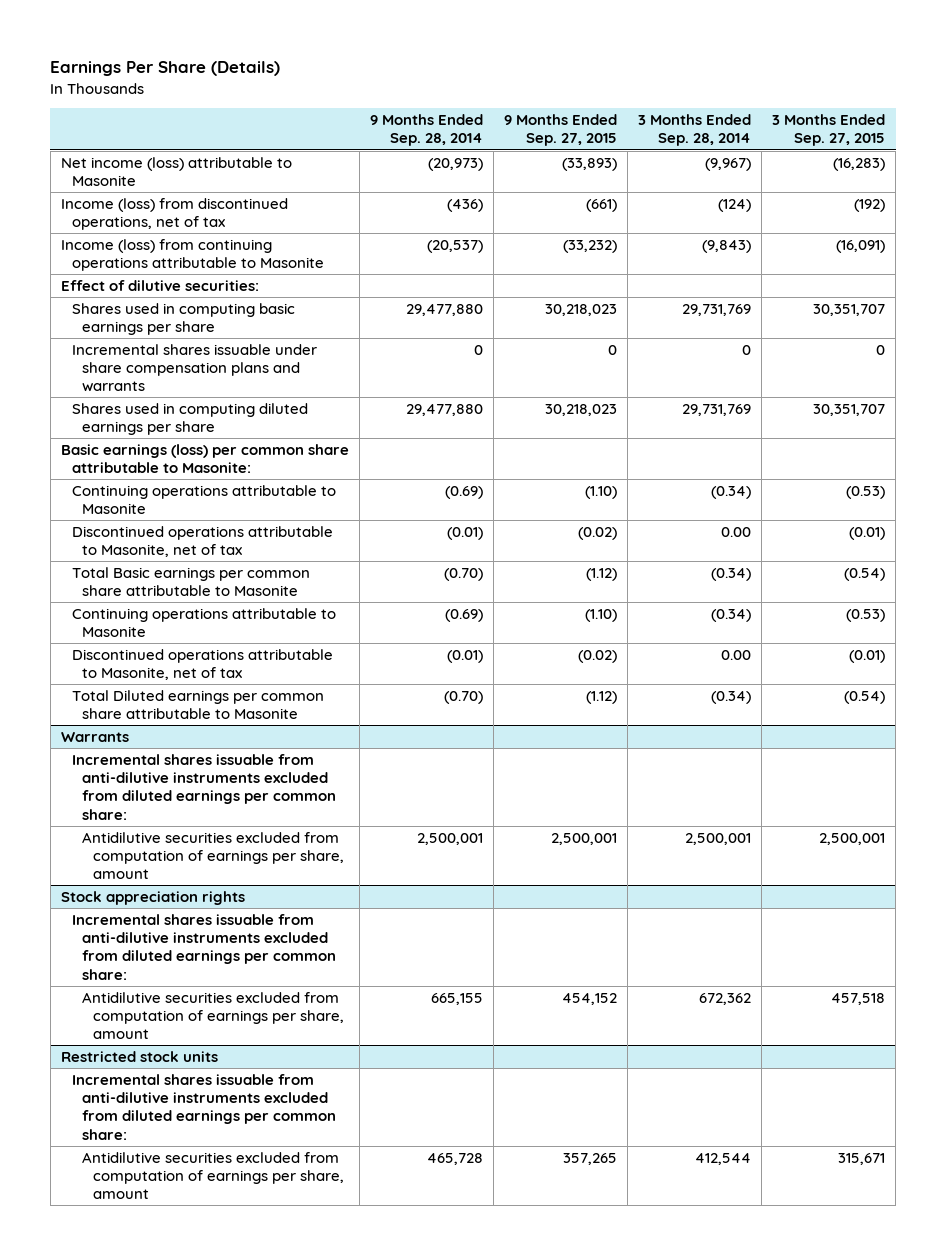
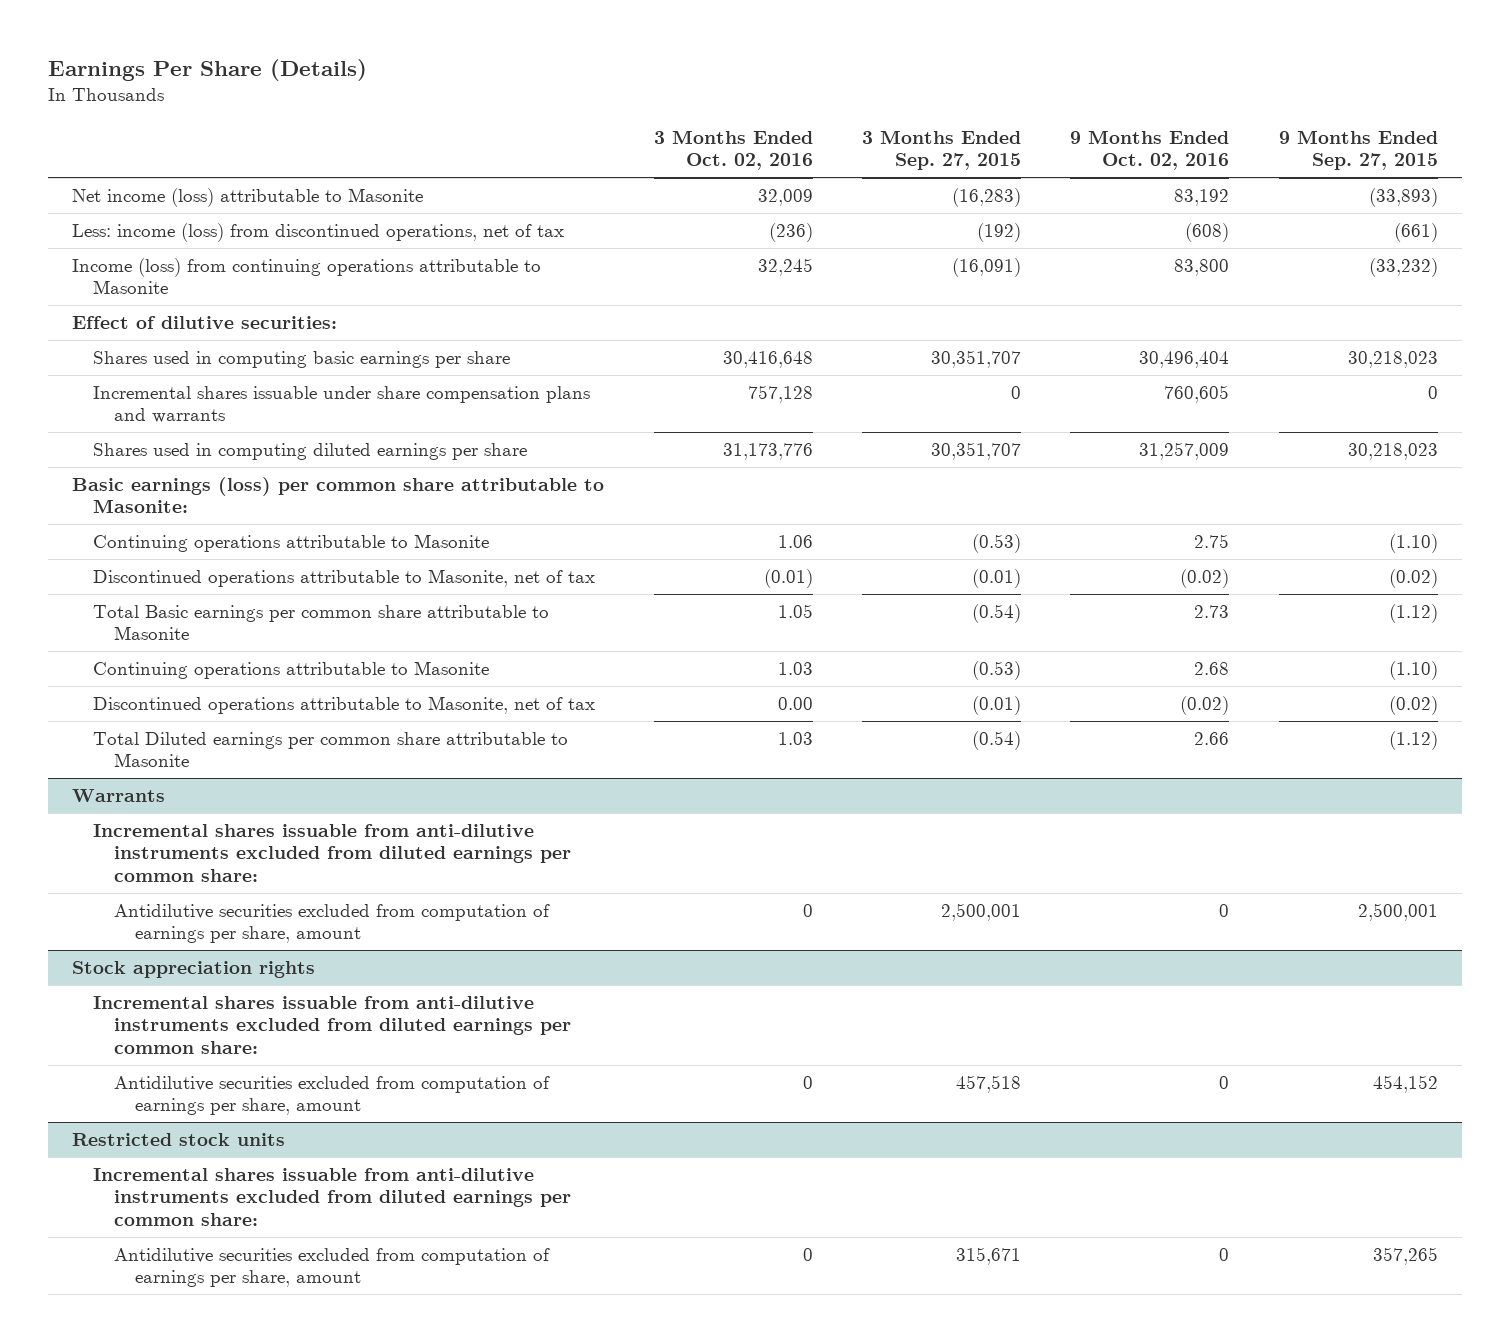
- | 9 Months Ended Sep. 28, 2014 | 9 Months Ended Sep. 27, 2015 | 3 Months Ended Sep. 28, 2014 | 3 Months Ended Sep. 27, 2015
+ | 3 Months Ended Oct. 02, 2016 | 3 Months Ended Sep. 27, 2015 | 9 Months Ended Oct. 02, 2016 | 9 Months Ended Sep. 27, 2015
- Income (loss) from discontinued operations, net of tax | (436) | (661) | (124) | (192)
+ Less: income (loss) from discontinued operations, net of tax | (236) | (192) | (608) | (661)

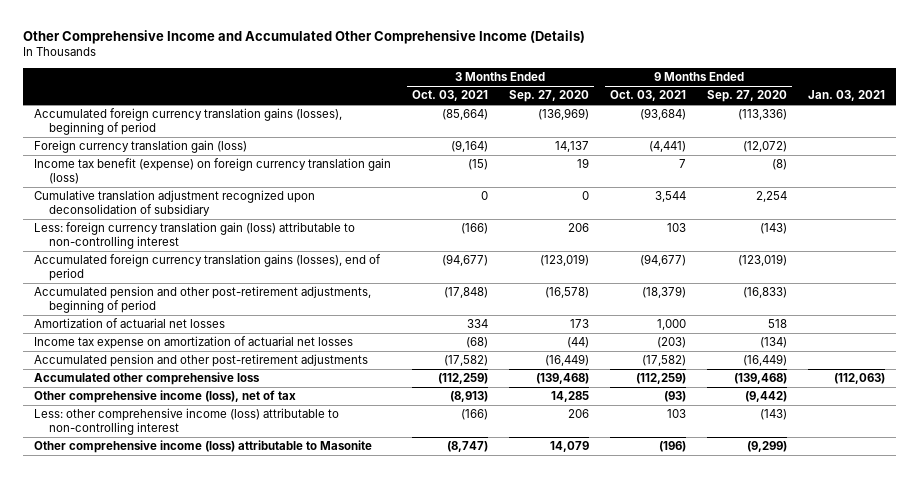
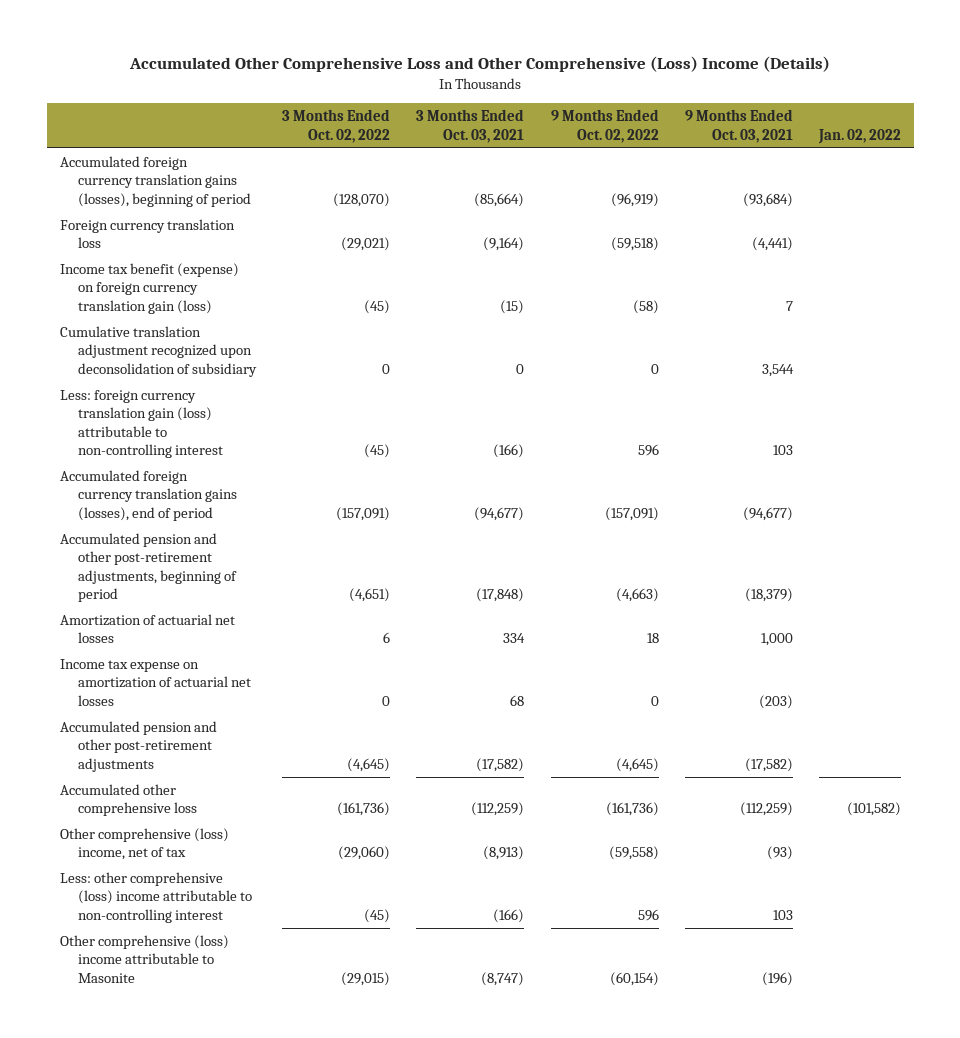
- Other Comprehensive Income and Accumulated Other Comprehensive Income (Details)
+ Accumulated Other Comprehensive Loss and Other Comprehensive (Loss) Income (Details)
- | 3 Months Ended Oct. 03, 2021 | 3 Months Ended Sep. 27, 2020 | 9 Months Ended Oct. 03, 2021 | 9 Months Ended Sep. 27, 2020 | Jan. 03, 2021
+ | 3 Months Ended Oct. 02, 2022 | 3 Months Ended Oct. 03, 2021 | 9 Months Ended Oct. 02, 2022 | 9 Months Ended Oct. 03, 2021 | Jan. 02, 2022
- Foreign currency translation gain (loss) | (9,164) | 14,137 | (4,441) | (12,072) |
+ Foreign currency translation loss | (29,021) | (9,164) | (59,518) | (4,441) |
- Income tax expense on amortization of actuarial net losses | (68) | (44) | (203) | (134) |
+ Income tax expense on amortization of actuarial net losses | 0 | 68 | 0 | (203) |
- Other comprehensive income (loss), net of tax | (8,913) | 14,285 | (93) | (9,442) |
- Less: other comprehensive income (loss) attributable to non-controlling interest | (166) | 206 | 103 | (143) |
- Other comprehensive income (loss) attributable to Masonite | (8,747) | 14,079 | (196) | (9,299) |
+ Other comprehensive (loss) income, net of tax | (29,060) | (8,913) | (59,558) | (93) |
+ Less: other comprehensive (loss) income attributable to non-controlling interest | (45) | (166) | 596 | 103 |
+ Other comprehensive (loss) income attributable to Masonite | (29,015) | (8,747) | (60,154) | (196) |

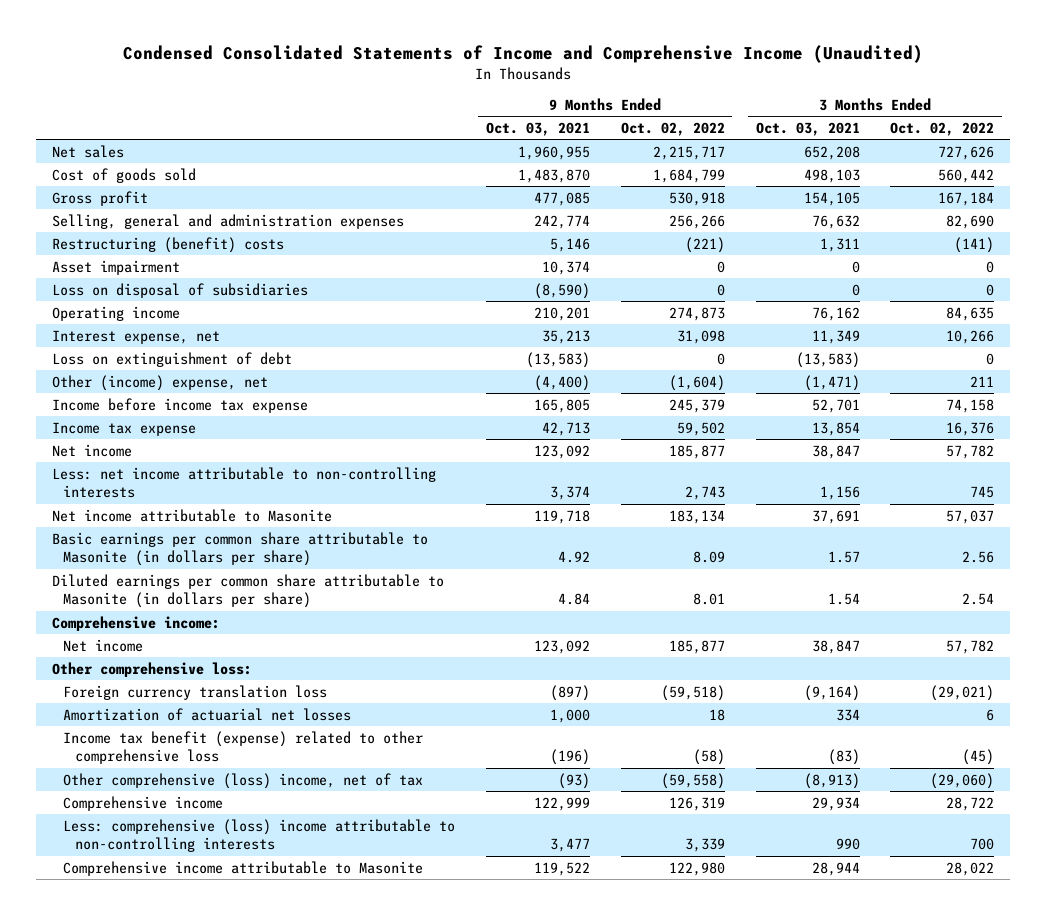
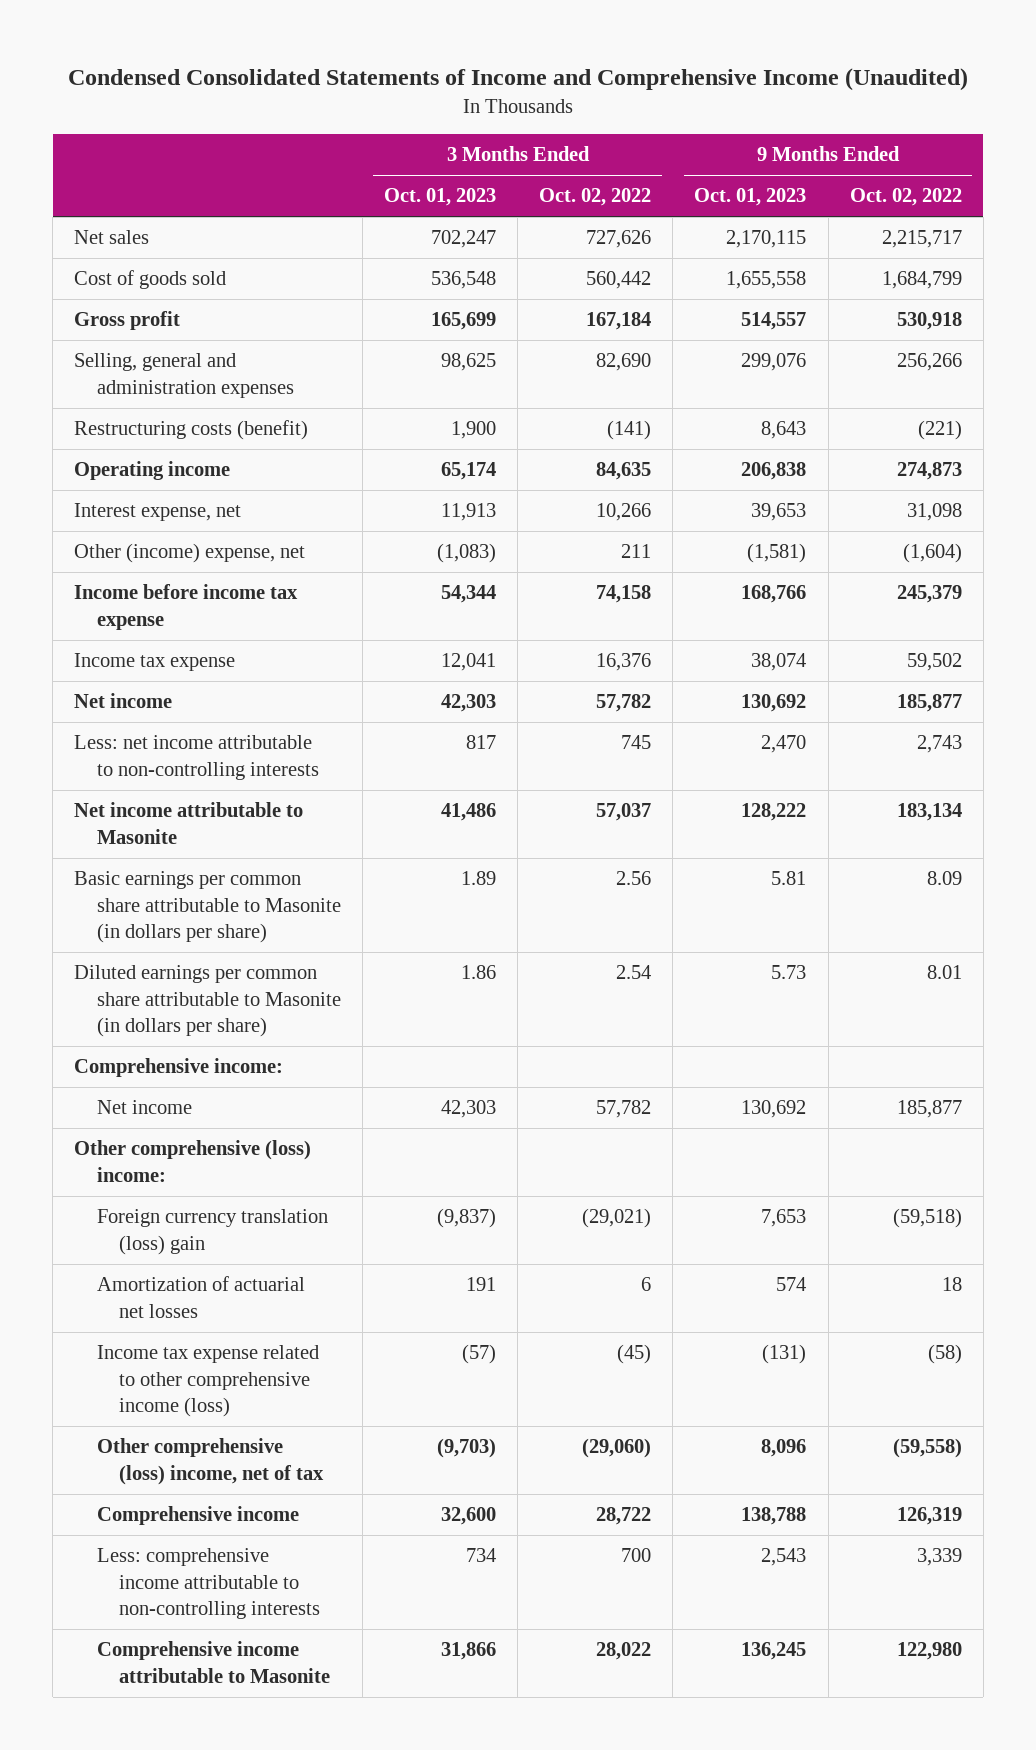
- | 9 Months Ended Oct. 03, 2021 | 9 Months Ended Oct. 02, 2022 | 3 Months Ended Oct. 03, 2021 | 3 Months Ended Oct. 02, 2022
+ | 3 Months Ended Oct. 01, 2023 | 3 Months Ended Oct. 02, 2022 | 9 Months Ended Oct. 01, 2023 | 9 Months Ended Oct. 02, 2022
- Restructuring (benefit) costs | 5,146 | (221) | 1,311 | (141)
- Asset impairment | 10,374 | 0 | 0 | 0
- Loss on disposal of subsidiaries | (8,590) | 0 | 0 | 0
+ Restructuring costs (benefit) | 1,900 | (141) | 8,643 | (221)
- Loss on extinguishment of debt | (13,583) | 0 | (13,583) | 0
- Other comprehensive loss:
- Foreign currency translation loss | (897) | (59,518) | (9,164) | (29,021)
+ Other comprehensive (loss) income:
+ Foreign currency translation (loss) gain | (9,837) | (29,021) | 7,653 | (59,518)
- Income tax benefit (expense) related to other comprehensive loss | (196) | (58) | (83) | (45)
+ Income tax expense related to other comprehensive income (loss) | (57) | (45) | (131) | (58)
- Less: comprehensive (loss) income attributable to non-controlling interests | 3,477 | 3,339 | 990 | 700
+ Less: comprehensive income attributable to non-controlling interests | 734 | 700 | 2,543 | 3,339

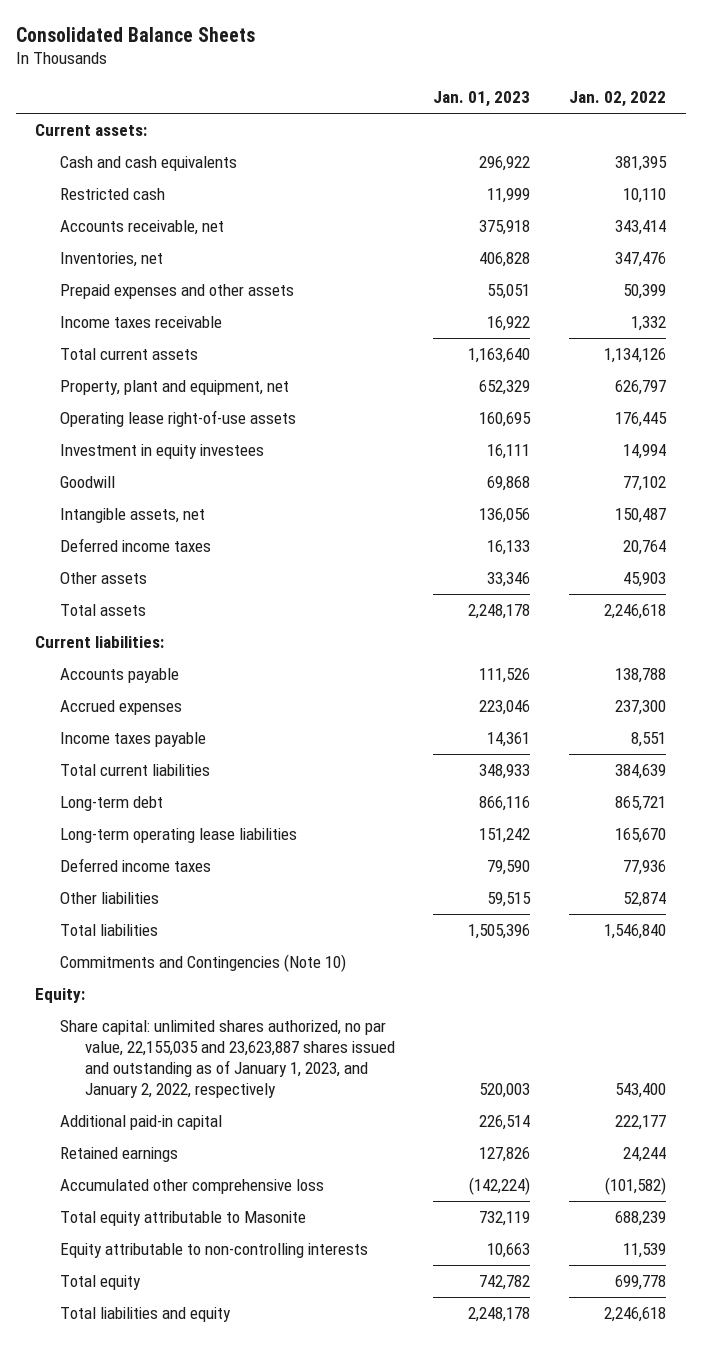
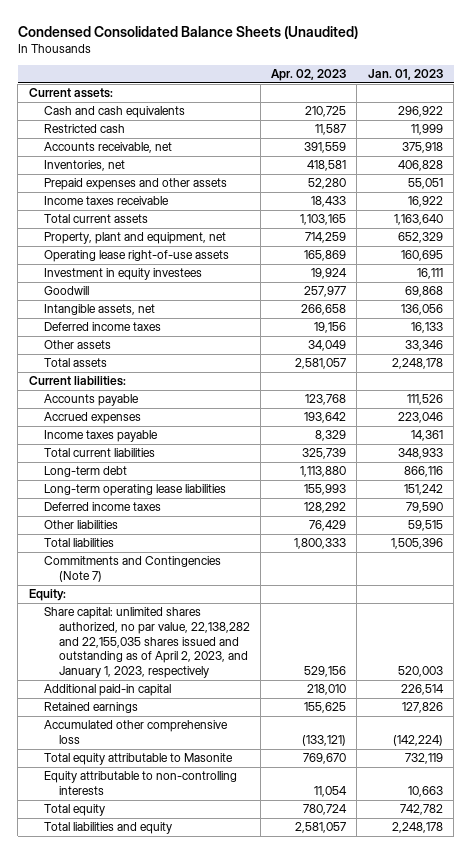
- Consolidated Balance Sheets
+ Condensed Consolidated Balance Sheets (Unaudited)
- | Jan. 01, 2023 | Jan. 02, 2022
+ | Apr. 02, 2023 | Jan. 01, 2023
- Commitments and Contingencies (Note 10)
+ Commitments and Contingencies (Note 7)
- Share capital: unlimited shares authorized, no par value, 22,155,035 and 23,623,887 shares issued and outstanding as of January 1, 2023, and January 2, 2022, respectively | 520,003 | 543,400
+ Share capital: unlimited shares authorized, no par value, 22,138,282 and 22,155,035 shares issued and outstanding as of April 2, 2023, and January 1, 2023, respectively | 529,156 | 520,003

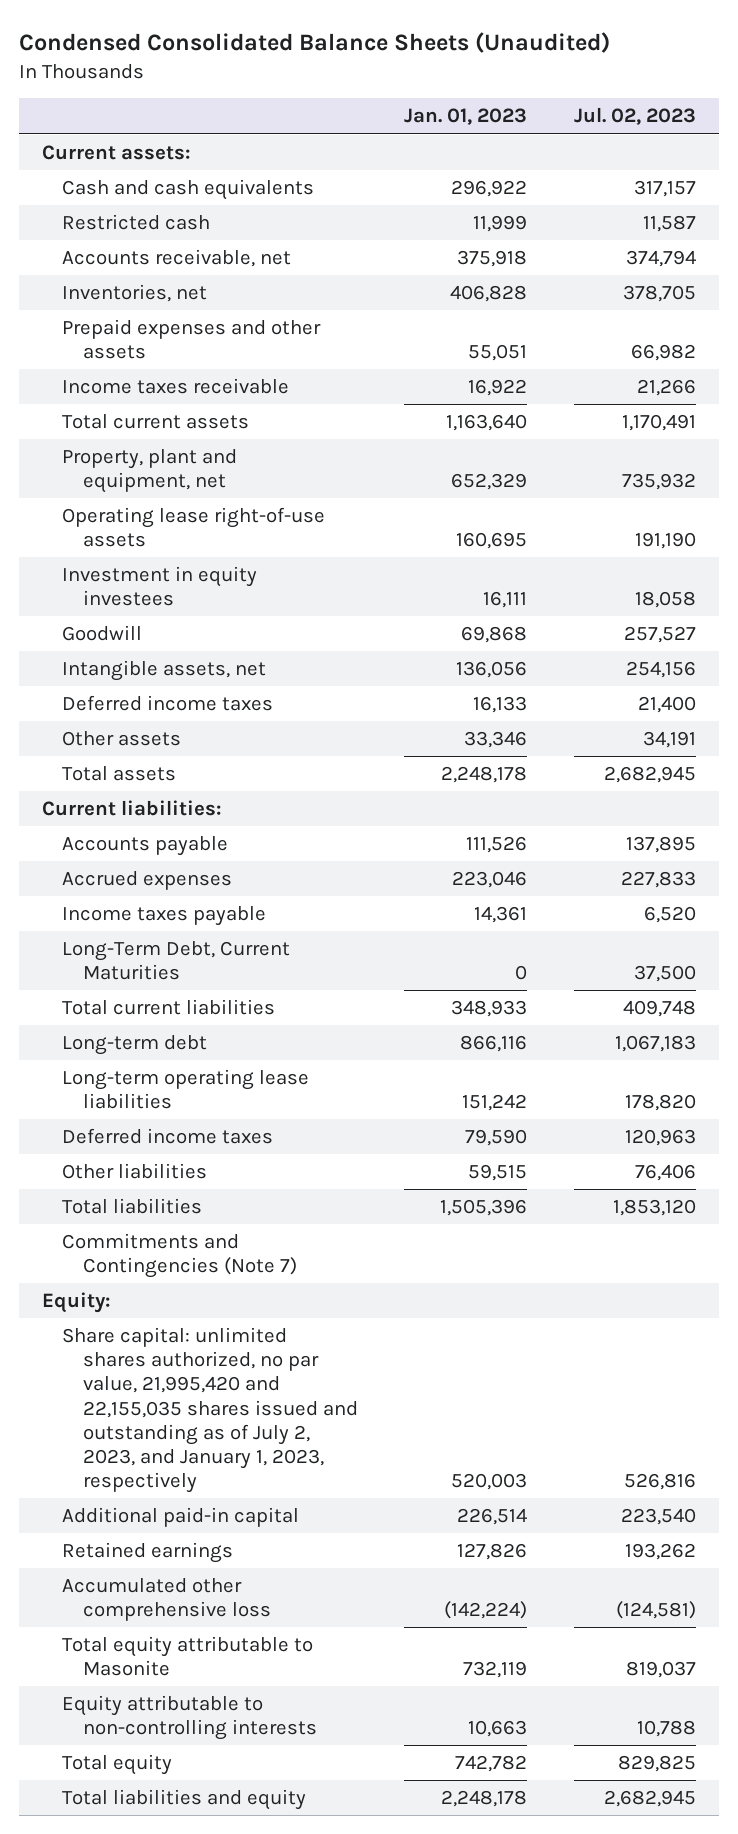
- | Apr. 02, 2023 | Jan. 01, 2023
+ | Jan. 01, 2023 | Jul. 02, 2023
+ Long-Term Debt, Current Maturities | 0 | 37,500
- Share capital: unlimited shares authorized, no par value, 22,138,282 and 22,155,035 shares issued and outstanding as of April 2, 2023, and January 1, 2023, respectively | 529,156 | 520,003
+ Share capital: unlimited shares authorized, no par value, 21,995,420 and 22,155,035 shares issued and outstanding as of July 2, 2023, and January 1, 2023, respectively | 520,003 | 526,816

